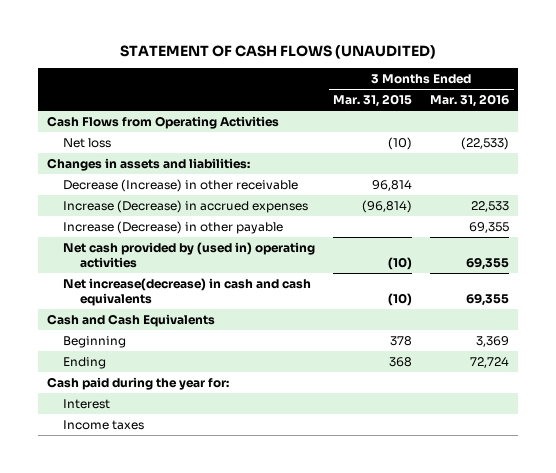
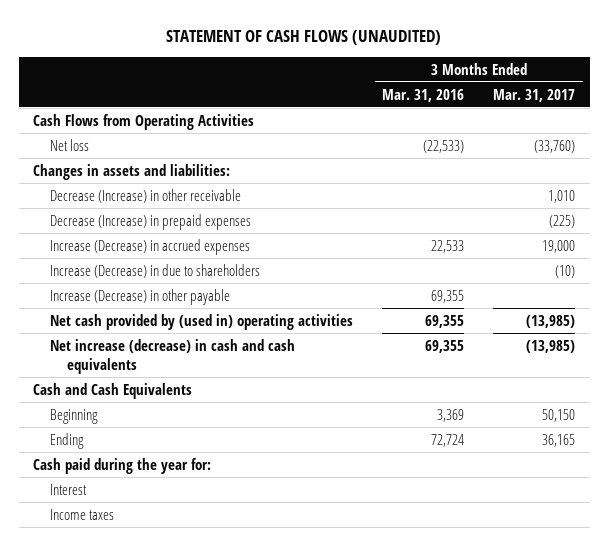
- | 3 Months Ended Mar. 31, 2015 | 3 Months Ended Mar. 31, 2016
+ | 3 Months Ended Mar. 31, 2016 | 3 Months Ended Mar. 31, 2017
+ Decrease (Increase) in prepaid expenses | | (225)
+ Increase (Decrease) in due to shareholders | | (10)
- Net increase(decrease) in cash and cash equivalents | (10) | 69,355
+ Net increase (decrease) in cash and cash equivalents | 69,355 | (13,985)

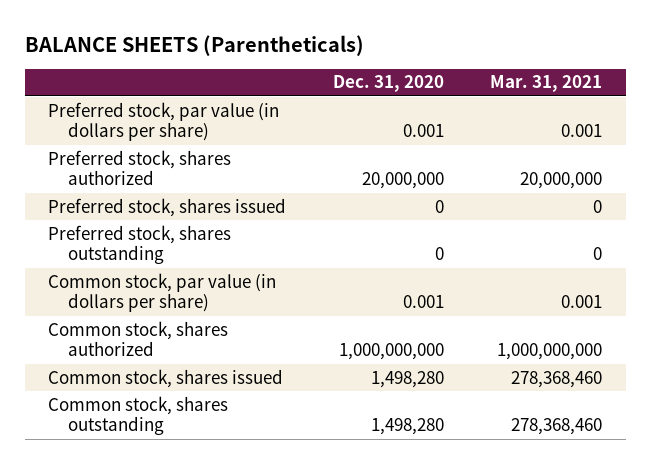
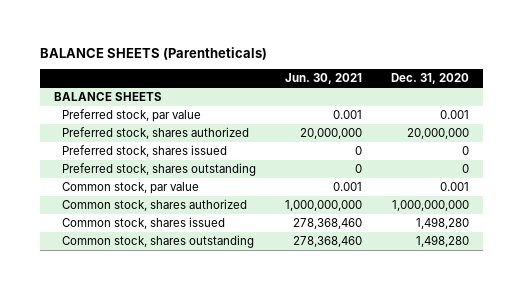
- | Dec. 31, 2020 | Mar. 31, 2021
+ | Jun. 30, 2021 | Dec. 31, 2020
- Preferred stock, par value (in dollars per share) | 0.001 | 0.001
+ BALANCE SHEETS
+ Preferred stock, par value | 0.001 | 0.001
- Common stock, par value (in dollars per share) | 0.001 | 0.001
+ Common stock, par value | 0.001 | 0.001

